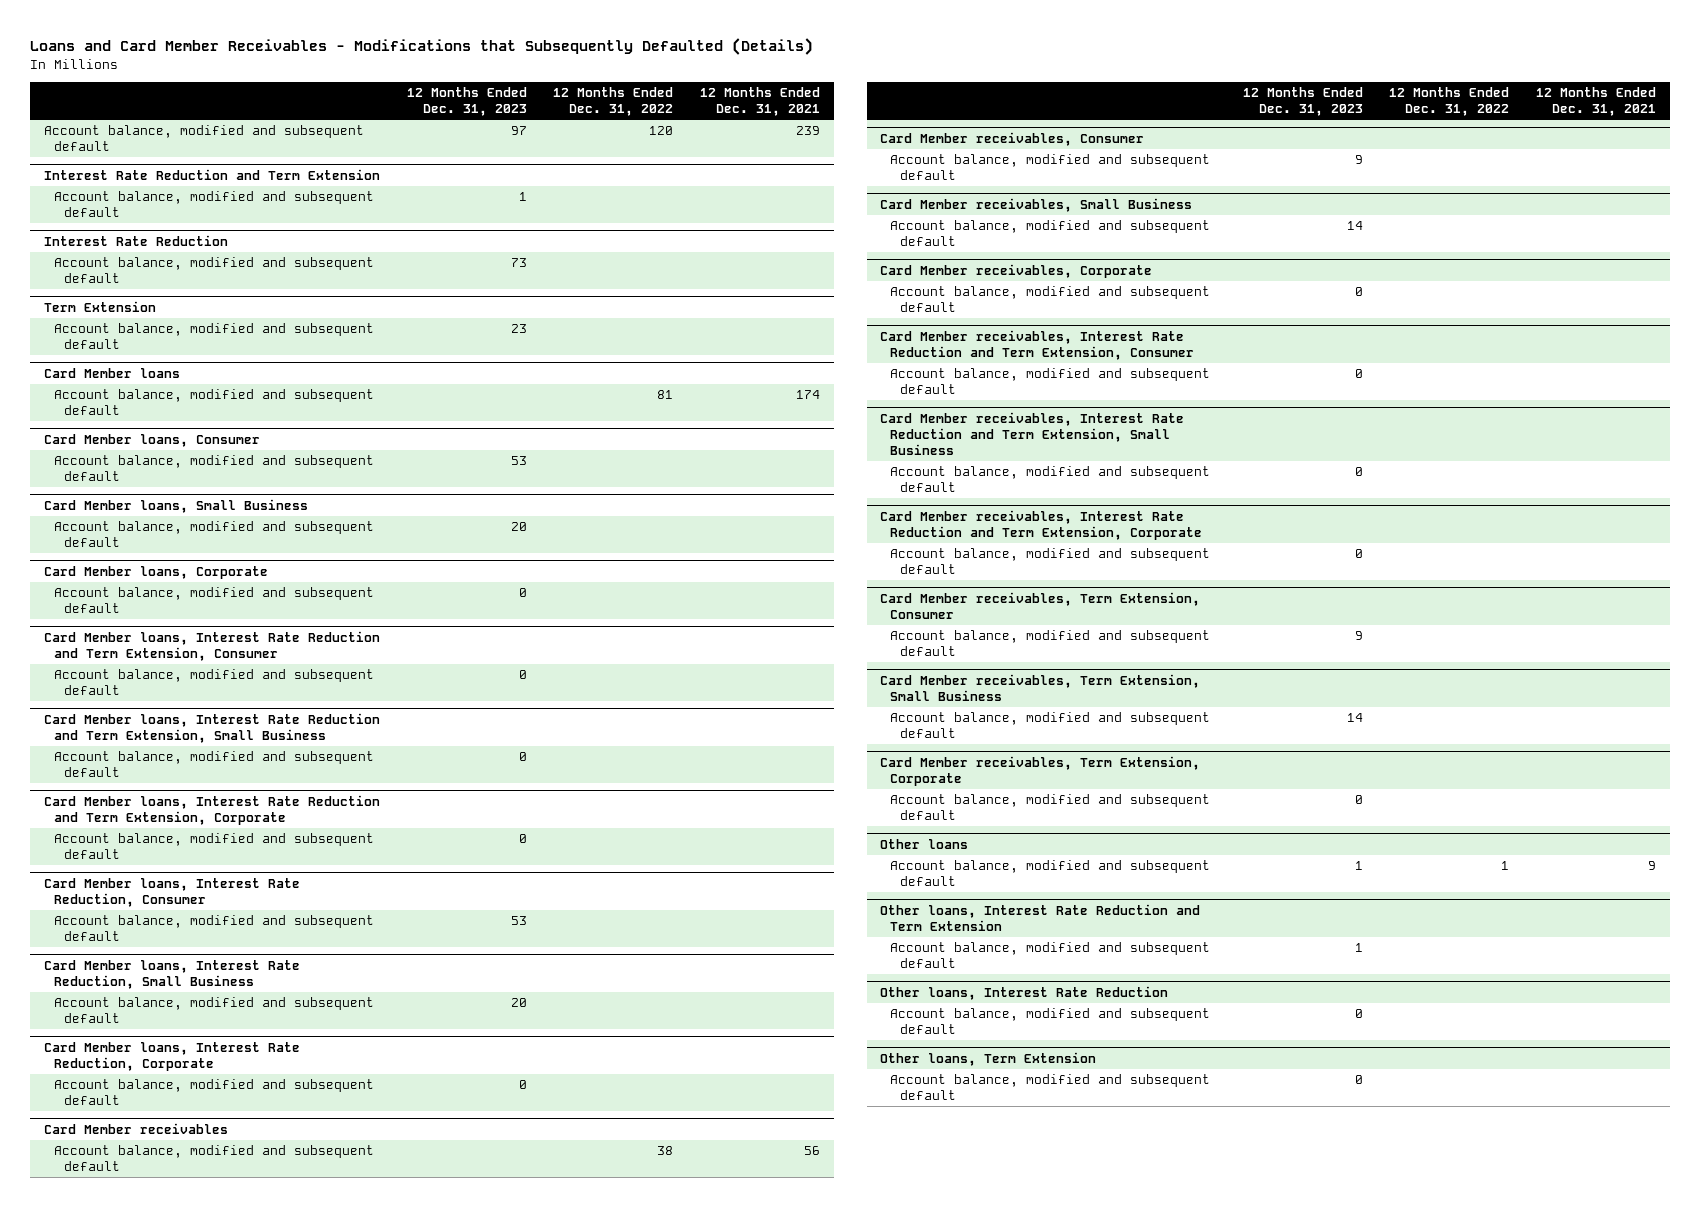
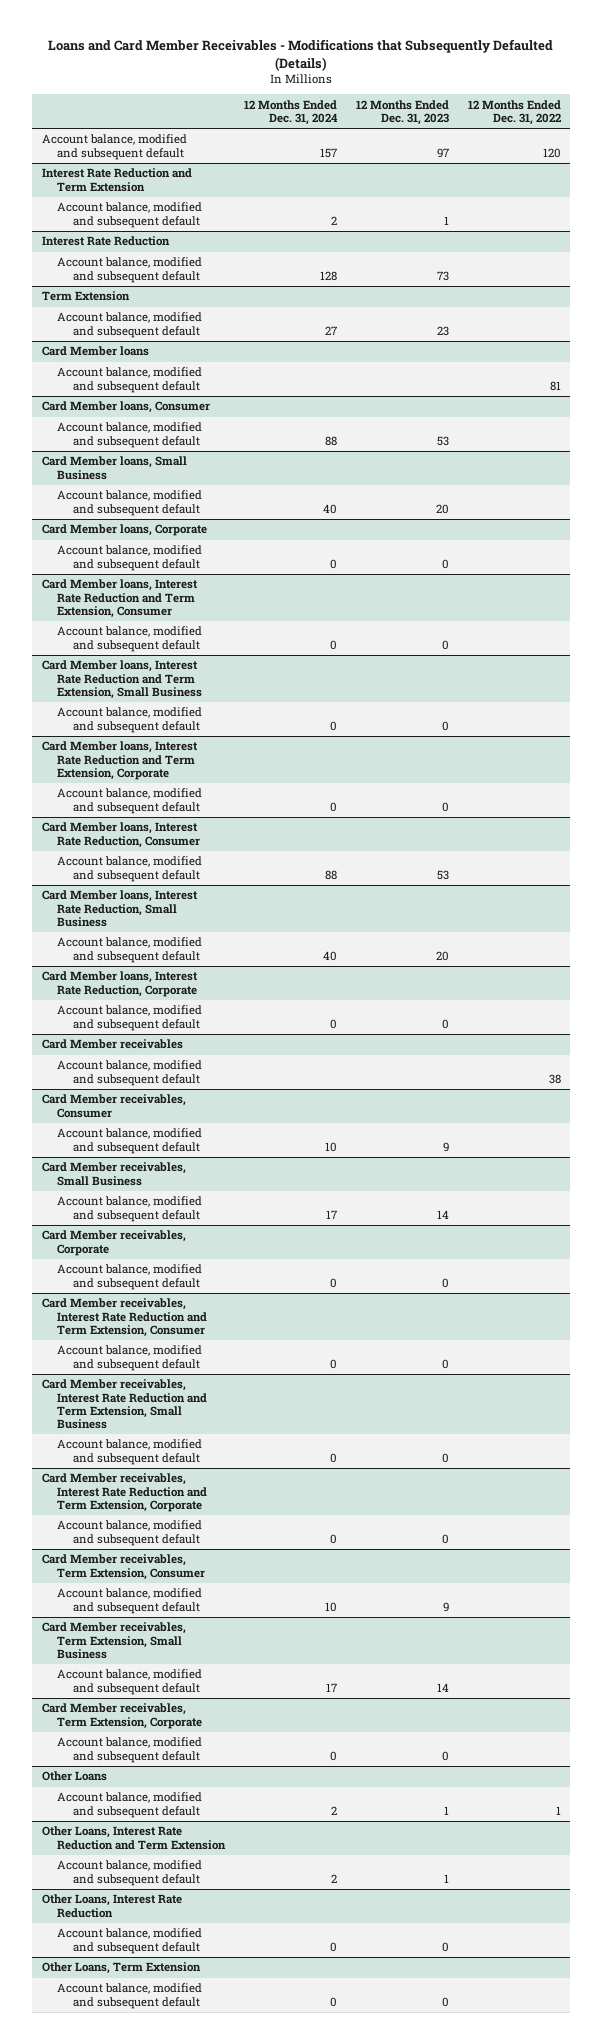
- | 12 Months Ended Dec. 31, 2023 | 12 Months Ended Dec. 31, 2022 | 12 Months Ended Dec. 31, 2021
+ | 12 Months Ended Dec. 31, 2024 | 12 Months Ended Dec. 31, 2023 | 12 Months Ended Dec. 31, 2022
- Other loans
+ Other Loans
- Other loans, Interest Rate Reduction and Term Extension
+ Other Loans, Interest Rate Reduction and Term Extension
- Other loans, Interest Rate Reduction
+ Other Loans, Interest Rate Reduction
- Other loans, Term Extension
+ Other Loans, Term Extension

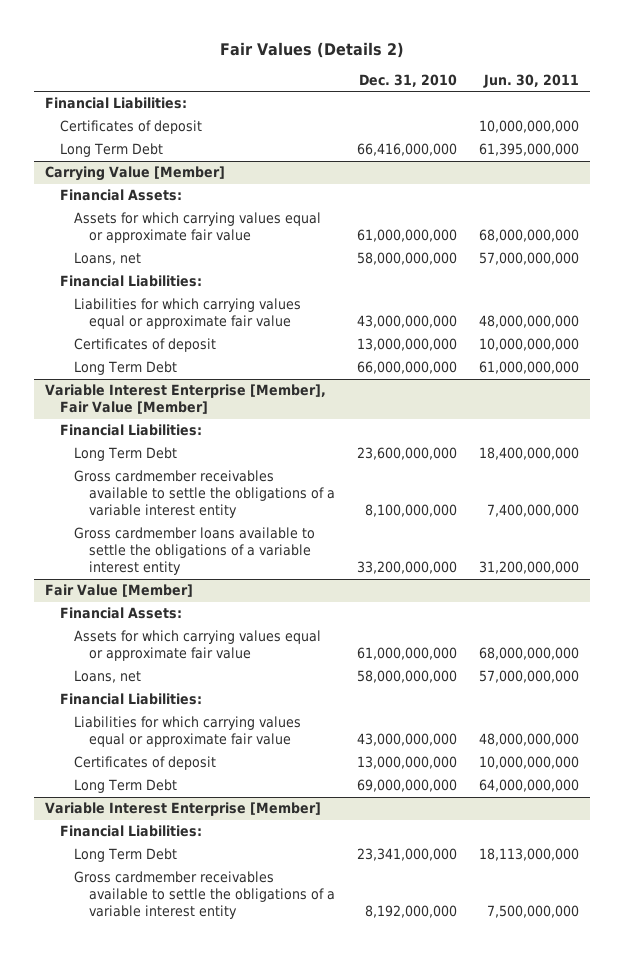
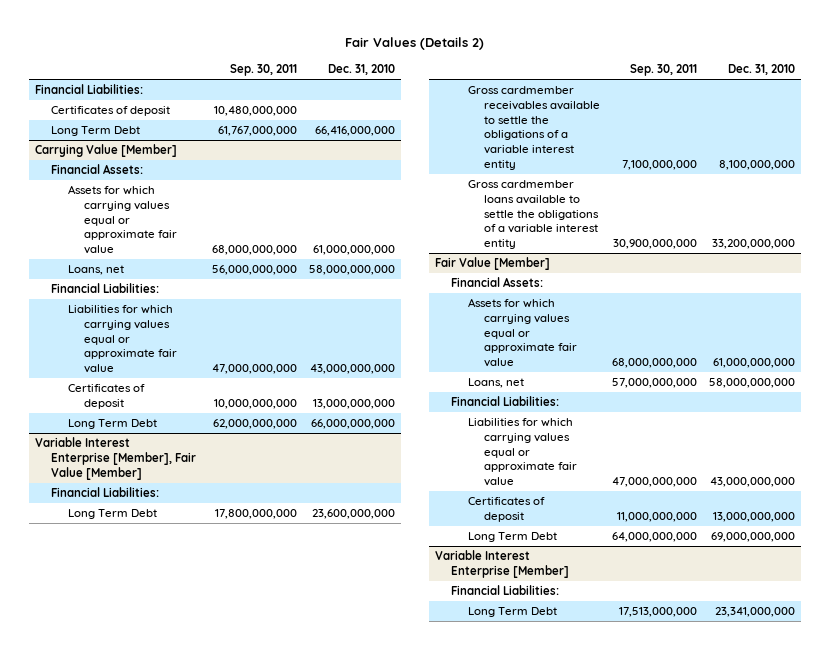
- | Dec. 31, 2010 | Jun. 30, 2011
+ | Sep. 30, 2011 | Dec. 31, 2010
@ Variable Interest Enterprise [Member]
- Gross cardmember receivables available to settle the obligations of a variable interest entity | 8,192,000,000 | 7,500,000,000

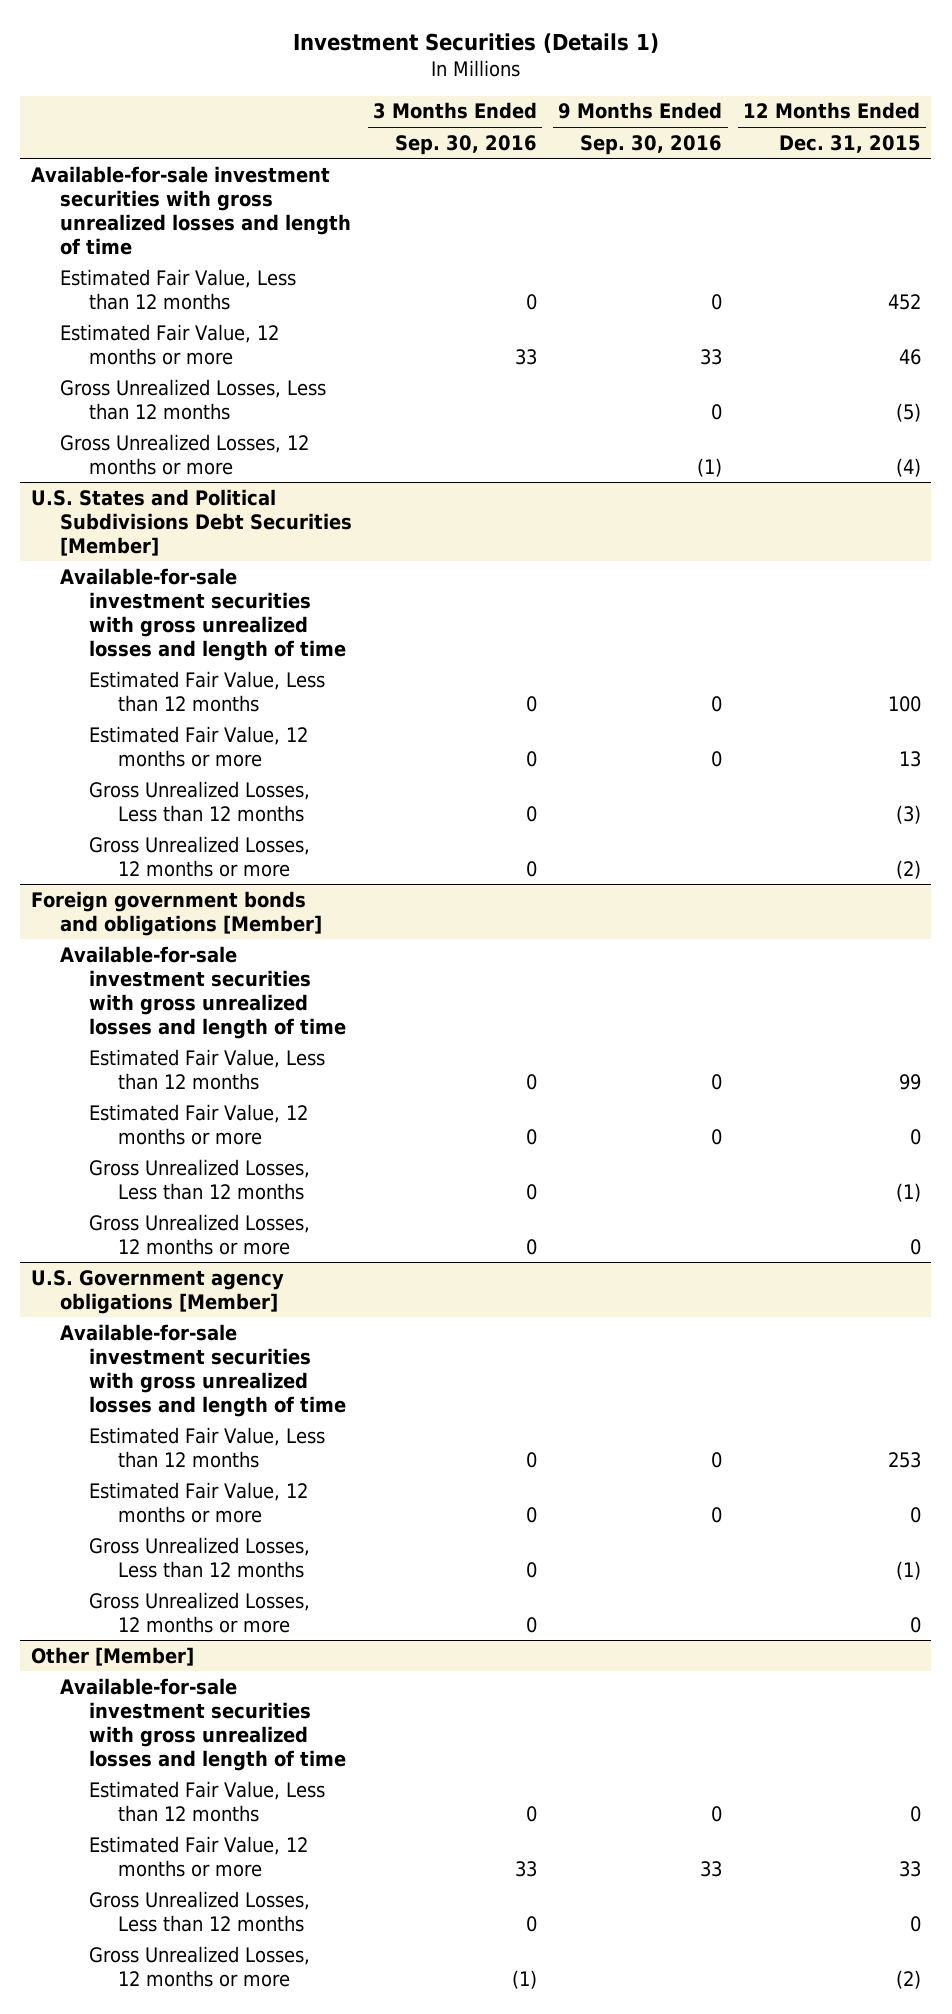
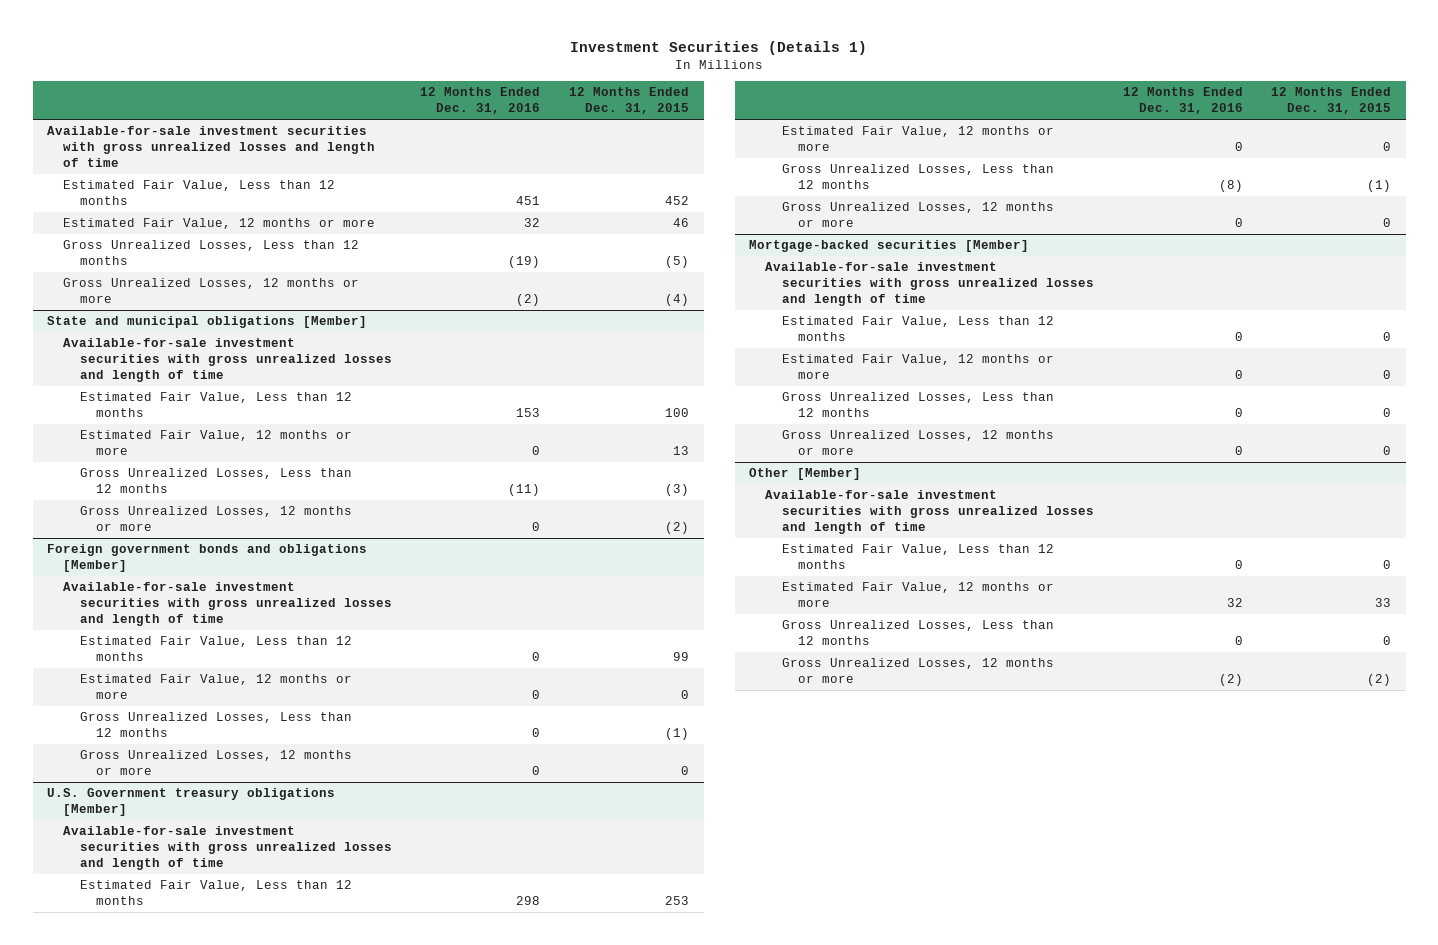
- | 3 Months Ended Sep. 30, 2016 | 9 Months Ended Sep. 30, 2016 | 12 Months Ended Dec. 31, 2015
+ | 12 Months Ended Dec. 31, 2016 | 12 Months Ended Dec. 31, 2015
- U.S. States and Political Subdivisions Debt Securities [Member]
+ State and municipal obligations [Member]
- U.S. Government agency obligations [Member]
+ U.S. Government treasury obligations [Member]
+ Mortgage-backed securities [Member]
+ Available-for-sale investment securities with gross unrealized losses and length of time
+ Estimated Fair Value, Less than 12 months | 0 | 0
+ Estimated Fair Value, 12 months or more | 0 | 0
+ Gross Unrealized Losses, Less than 12 months | 0 | 0
+ Gross Unrealized Losses, 12 months or more | 0 | 0

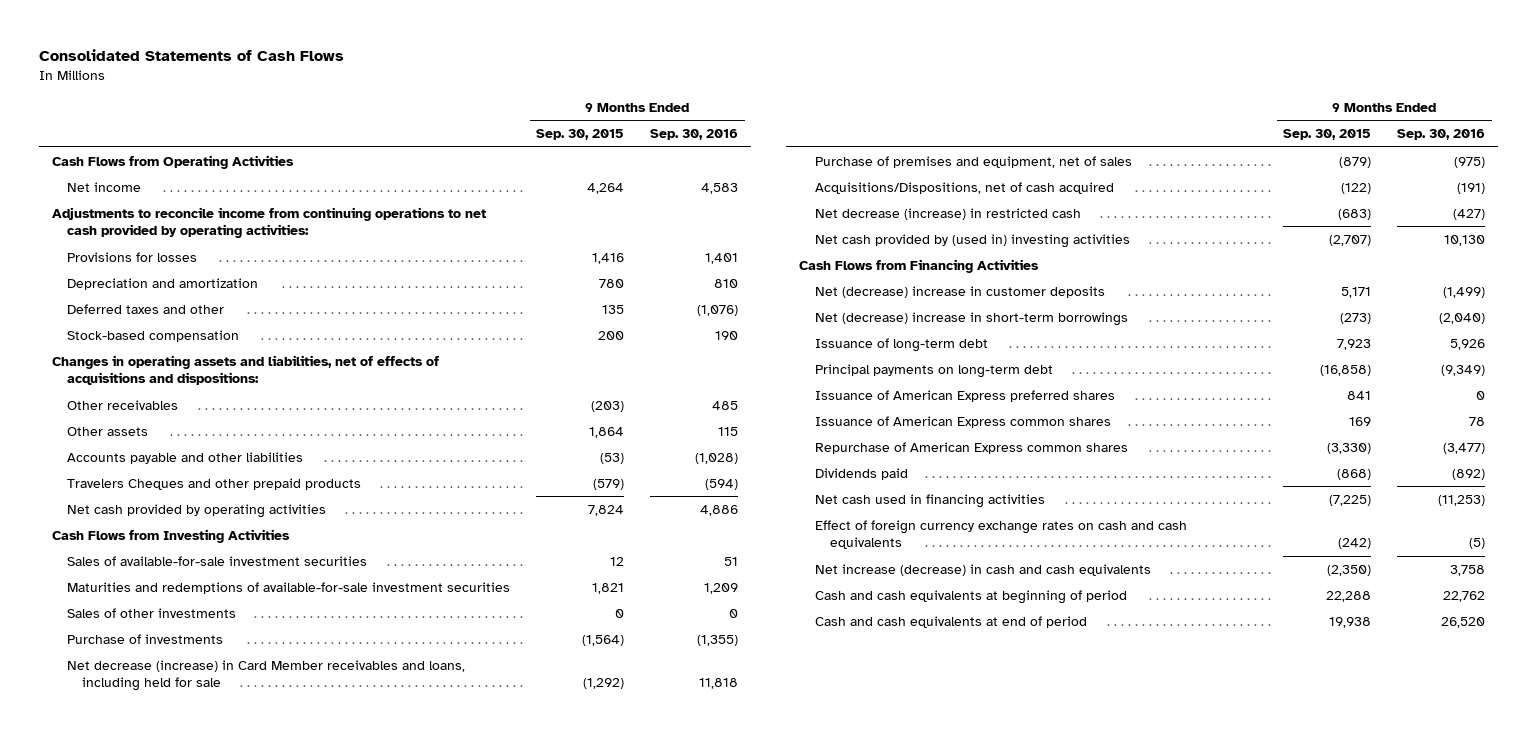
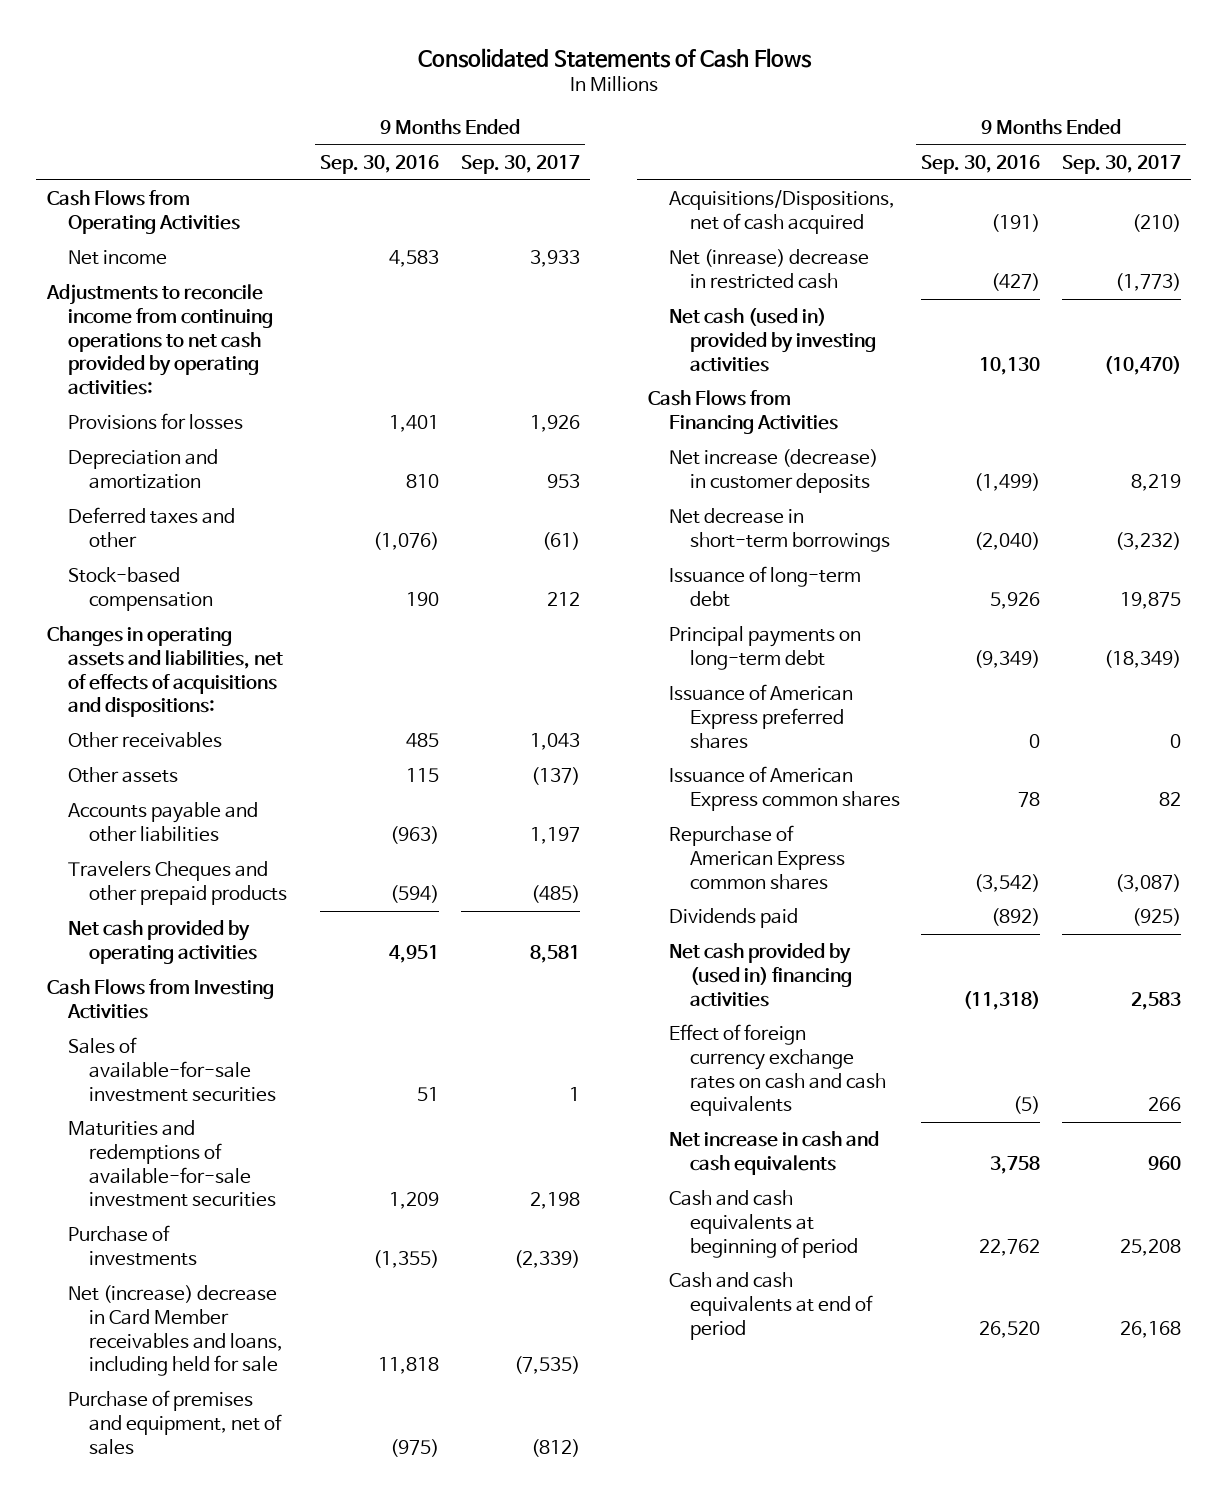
- | 9 Months Ended Sep. 30, 2015 | 9 Months Ended Sep. 30, 2016
+ | 9 Months Ended Sep. 30, 2016 | 9 Months Ended Sep. 30, 2017
- Accounts payable and other liabilities | (53) | (1,028)
+ Accounts payable and other liabilities | (963) | 1,197
- Net cash provided by operating activities | 7,824 | 4,886
+ Net cash provided by operating activities | 4,951 | 8,581
- Sales of other investments | 0 | 0
- Net decrease (increase) in Card Member receivables and loans, including held for sale | (1,292) | 11,818
+ Net (increase) decrease in Card Member receivables and loans, including held for sale | 11,818 | (7,535)
- Net decrease (increase) in restricted cash | (683) | (427)
- Net cash provided by (used in) investing activities | (2,707) | 10,130
+ Net (inrease) decrease in restricted cash | (427) | (1,773)
+ Net cash (used in) provided by investing activities | 10,130 | (10,470)
- Net (decrease) increase in customer deposits | 5,171 | (1,499)
- Net (decrease) increase in short-term borrowings | (273) | (2,040)
+ Net increase (decrease) in customer deposits | (1,499) | 8,219
+ Net decrease in short-term borrowings | (2,040) | (3,232)
- Repurchase of American Express common shares | (3,330) | (3,477)
+ Repurchase of American Express common shares | (3,542) | (3,087)
- Net cash used in financing activities | (7,225) | (11,253)
+ Net cash provided by (used in) financing activities | (11,318) | 2,583
- Net increase (decrease) in cash and cash equivalents | (2,350) | 3,758
+ Net increase in cash and cash equivalents | 3,758 | 960

